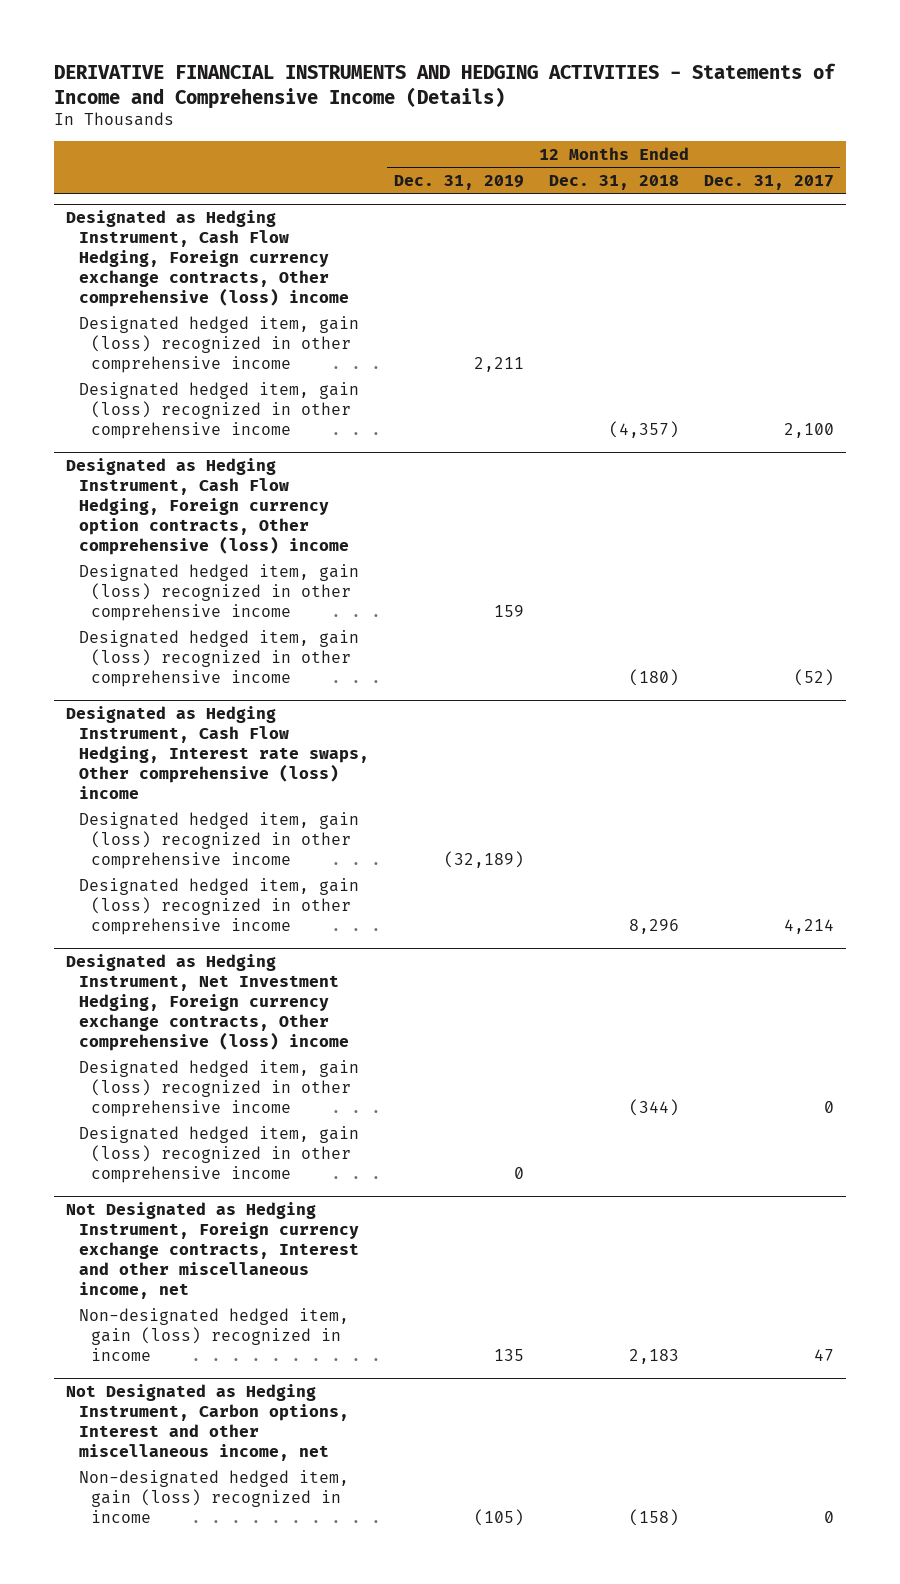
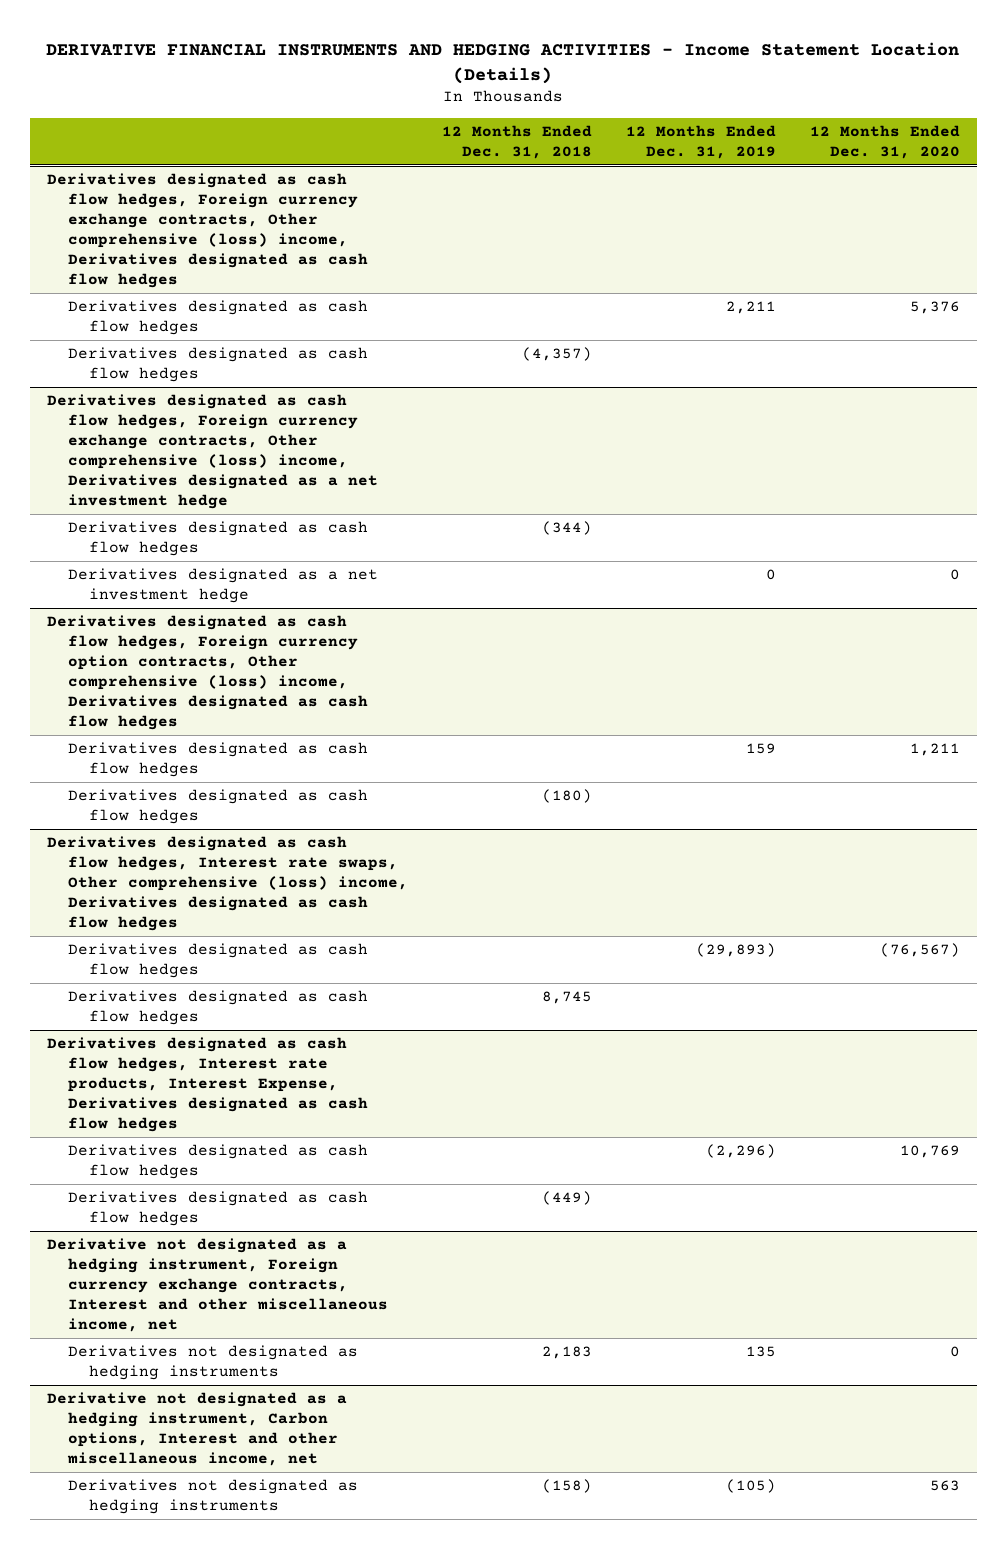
- DERIVATIVE FINANCIAL INSTRUMENTS AND HEDGING ACTIVITIES - Statements of Income and Comprehensive Income (Details)
+ DERIVATIVE FINANCIAL INSTRUMENTS AND HEDGING ACTIVITIES - Income Statement Location (Details)
- | 12 Months Ended Dec. 31, 2019 | 12 Months Ended Dec. 31, 2018 | 12 Months Ended Dec. 31, 2017
+ | 12 Months Ended Dec. 31, 2018 | 12 Months Ended Dec. 31, 2019 | 12 Months Ended Dec. 31, 2020
- Designated as Hedging Instrument, Cash Flow Hedging, Foreign currency exchange contracts, Other comprehensive (loss) income
- Designated hedged item, gain (loss) recognized in other comprehensive income | 2,211 | |
- Designated hedged item, gain (loss) recognized in other comprehensive income | | (4,357) | 2,100
- Designated as Hedging Instrument, Cash Flow Hedging, Foreign currency option contracts, Other comprehensive (loss) income
- Designated hedged item, gain (loss) recognized in other comprehensive income | 159 | |
- Designated hedged item, gain (loss) recognized in other comprehensive income | | (180) | (52)
- Designated as Hedging Instrument, Cash Flow Hedging, Interest rate swaps, Other comprehensive (loss) income
- Designated hedged item, gain (loss) recognized in other comprehensive income | (32,189) | |
- Designated hedged item, gain (loss) recognized in other comprehensive income | | 8,296 | 4,214
- Designated as Hedging Instrument, Net Investment Hedging, Foreign currency exchange contracts, Other comprehensive (loss) income
- Designated hedged item, gain (loss) recognized in other comprehensive income | | (344) | 0
- Designated hedged item, gain (loss) recognized in other comprehensive income | 0 | |
- Not Designated as Hedging Instrument, Foreign currency exchange contracts, Interest and other miscellaneous income, net
- Non-designated hedged item, gain (loss) recognized in income | 135 | 2,183 | 47
- Not Designated as Hedging Instrument, Carbon options, Interest and other miscellaneous income, net
- Non-designated hedged item, gain (loss) recognized in income | (105) | (158) | 0
+ Derivatives designated as cash flow hedges, Foreign currency exchange contracts, Other comprehensive (loss) income, Derivatives designated as cash flow hedges
+ Derivatives designated as cash flow hedges | | 2,211 | 5,376
+ Derivatives designated as cash flow hedges | (4,357) | |
+ Derivatives designated as cash flow hedges, Foreign currency exchange contracts, Other comprehensive (loss) income, Derivatives designated as a net investment hedge
+ Derivatives designated as cash flow hedges | (344) | |
+ Derivatives designated as a net investment hedge | | 0 | 0
+ Derivatives designated as cash flow hedges, Foreign currency option contracts, Other comprehensive (loss) income, Derivatives designated as cash flow hedges
+ Derivatives designated as cash flow hedges | | 159 | 1,211
+ Derivatives designated as cash flow hedges | (180) | |
+ Derivatives designated as cash flow hedges, Interest rate swaps, Other comprehensive (loss) income, Derivatives designated as cash flow hedges
+ Derivatives designated as cash flow hedges | | (29,893) | (76,567)
+ Derivatives designated as cash flow hedges | 8,745 | |
+ Derivatives designated as cash flow hedges, Interest rate products, Interest Expense, Derivatives designated as cash flow hedges
+ Derivatives designated as cash flow hedges | | (2,296) | 10,769
+ Derivatives designated as cash flow hedges | (449) | |
+ Derivative not designated as a hedging instrument, Foreign currency exchange contracts, Interest and other miscellaneous income, net
+ Derivatives not designated as hedging instruments | 2,183 | 135 | 0
+ Derivative not designated as a hedging instrument, Carbon options, Interest and other miscellaneous income, net
+ Derivatives not designated as hedging instruments | (158) | (105) | 563

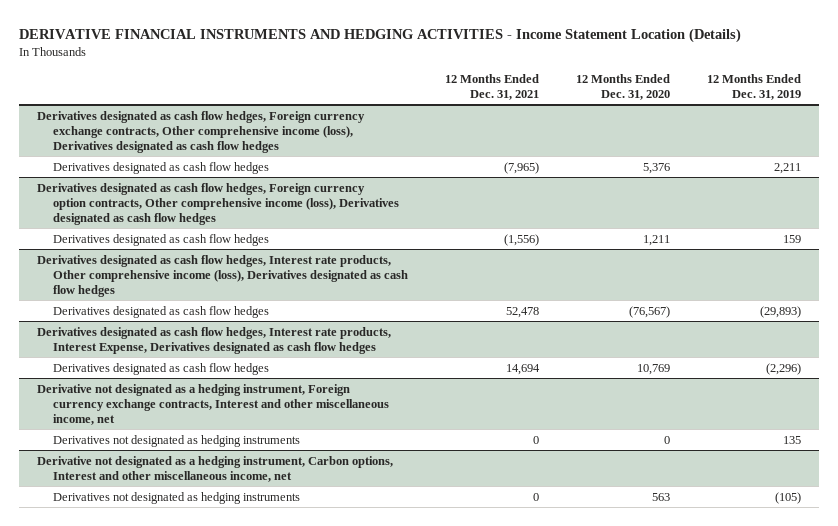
- | 12 Months Ended Dec. 31, 2018 | 12 Months Ended Dec. 31, 2019 | 12 Months Ended Dec. 31, 2020
+ | 12 Months Ended Dec. 31, 2021 | 12 Months Ended Dec. 31, 2020 | 12 Months Ended Dec. 31, 2019
- Derivatives designated as cash flow hedges, Foreign currency exchange contracts, Other comprehensive (loss) income, Derivatives designated as cash flow hedges
+ Derivatives designated as cash flow hedges, Foreign currency exchange contracts, Other comprehensive income (loss), Derivatives designated as cash flow hedges
- Derivatives designated as cash flow hedges | (4,357) | |
- Derivatives designated as cash flow hedges, Foreign currency exchange contracts, Other comprehensive (loss) income, Derivatives designated as a net investment hedge
- Derivatives designated as cash flow hedges | (344) | |
- Derivatives designated as a net investment hedge | | 0 | 0
- Derivatives designated as cash flow hedges, Foreign currency option contracts, Other comprehensive (loss) income, Derivatives designated as cash flow hedges
+ Derivatives designated as cash flow hedges, Foreign currency option contracts, Other comprehensive income (loss), Derivatives designated as cash flow hedges
- Derivatives designated as cash flow hedges | (180) | |
- Derivatives designated as cash flow hedges, Interest rate swaps, Other comprehensive (loss) income, Derivatives designated as cash flow hedges
+ Derivatives designated as cash flow hedges, Interest rate products, Other comprehensive income (loss), Derivatives designated as cash flow hedges
- Derivatives designated as cash flow hedges | 8,745 | |
@ Derivatives designated as cash flow hedges, Interest rate products, Interest Expense, Derivatives designated as cash flow hedges
- Derivatives designated as cash flow hedges | (449) | |

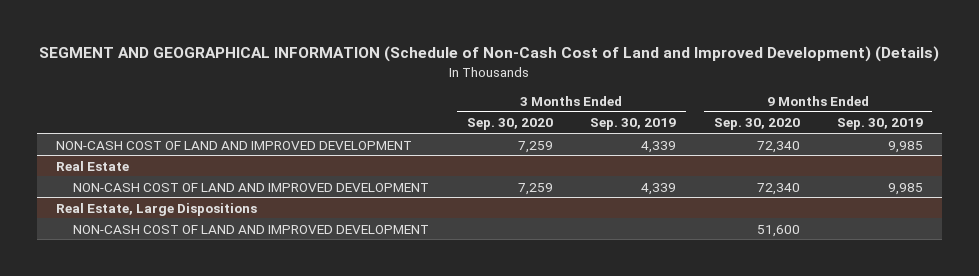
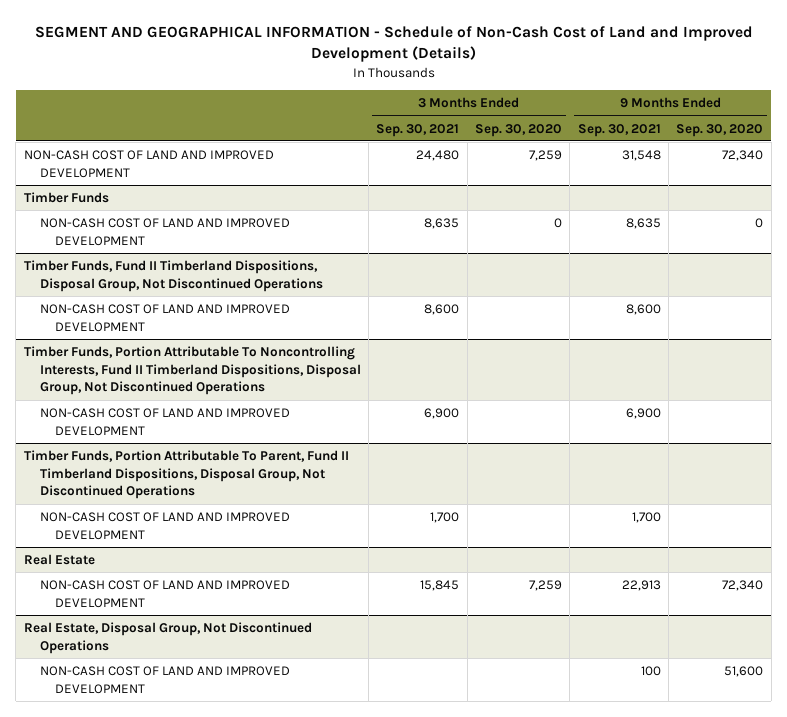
- SEGMENT AND GEOGRAPHICAL INFORMATION (Schedule of Non-Cash Cost of Land and Improved Development) (Details)
+ SEGMENT AND GEOGRAPHICAL INFORMATION - Schedule of Non-Cash Cost of Land and Improved Development (Details)
- | 3 Months Ended Sep. 30, 2020 | 3 Months Ended Sep. 30, 2019 | 9 Months Ended Sep. 30, 2020 | 9 Months Ended Sep. 30, 2019
+ | 3 Months Ended Sep. 30, 2021 | 3 Months Ended Sep. 30, 2020 | 9 Months Ended Sep. 30, 2021 | 9 Months Ended Sep. 30, 2020
+ Timber Funds
+ NON-CASH COST OF LAND AND IMPROVED DEVELOPMENT | 8,635 | 0 | 8,635 | 0
+ Timber Funds, Fund II Timberland Dispositions, Disposal Group, Not Discontinued Operations
+ NON-CASH COST OF LAND AND IMPROVED DEVELOPMENT | 8,600 | | 8,600 |
+ Timber Funds, Portion Attributable To Noncontrolling Interests, Fund II Timberland Dispositions, Disposal Group, Not Discontinued Operations
+ NON-CASH COST OF LAND AND IMPROVED DEVELOPMENT | 6,900 | | 6,900 |
+ Timber Funds, Portion Attributable To Parent, Fund II Timberland Dispositions, Disposal Group, Not Discontinued Operations
+ NON-CASH COST OF LAND AND IMPROVED DEVELOPMENT | 1,700 | | 1,700 |
- Real Estate, Large Dispositions
+ Real Estate, Disposal Group, Not Discontinued Operations

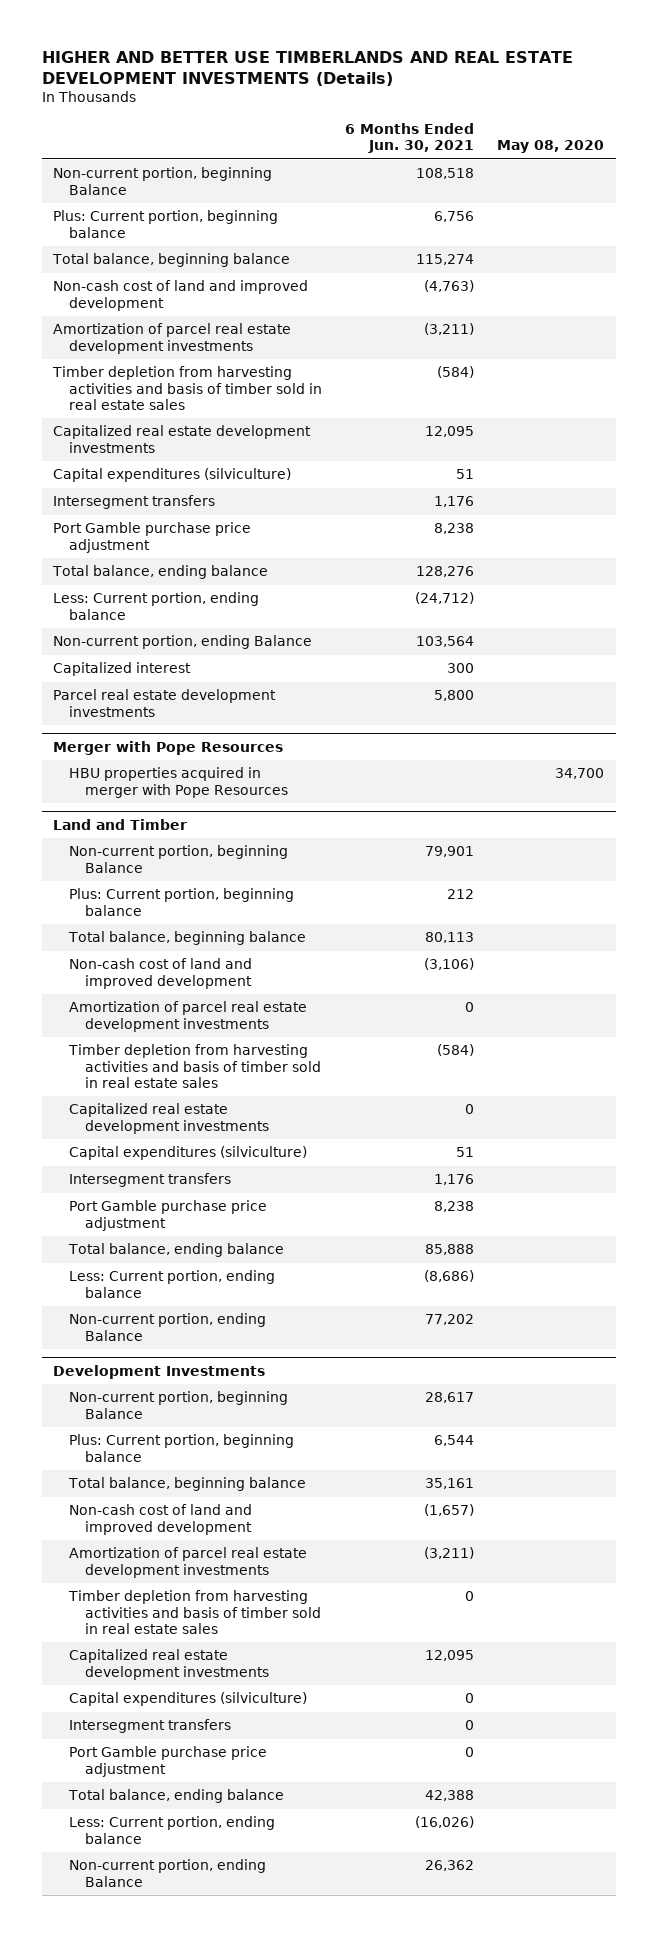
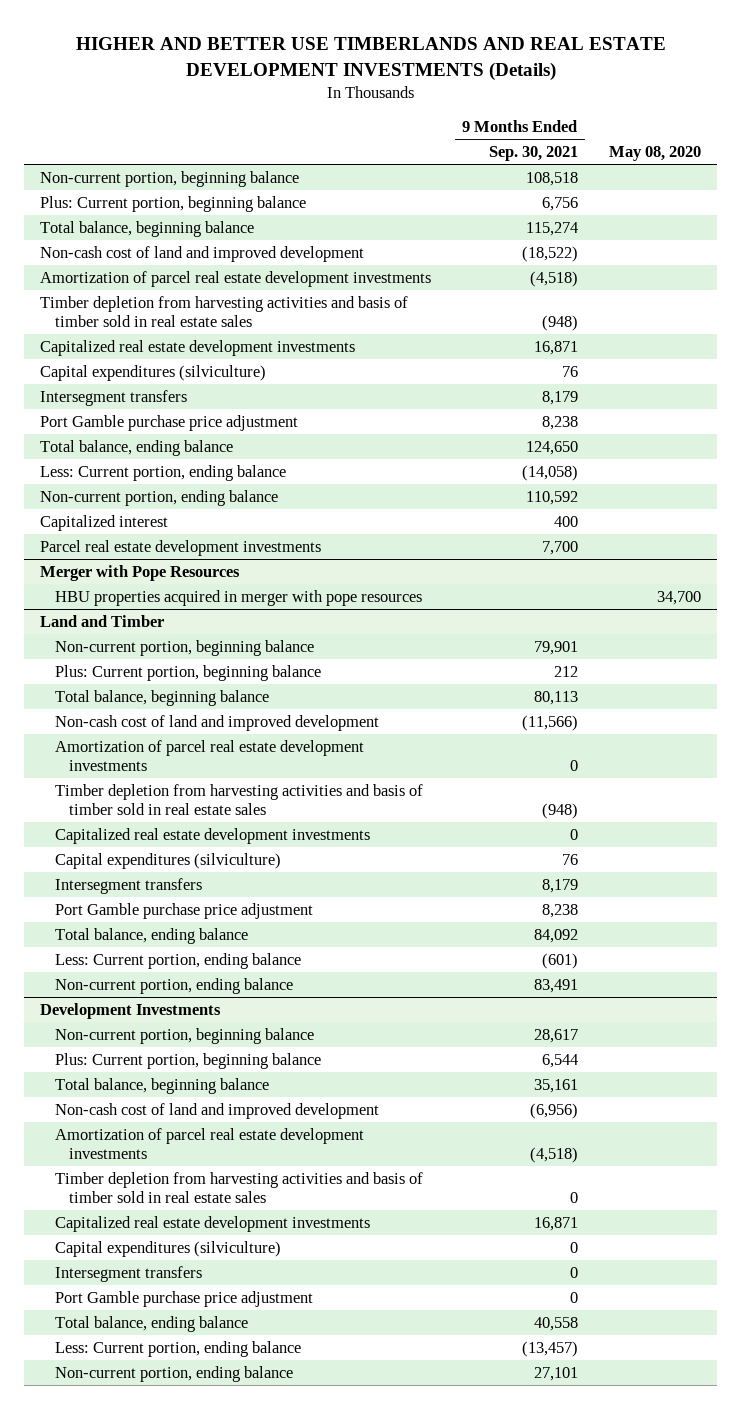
- | 6 Months Ended Jun. 30, 2021 | May 08, 2020
+ | 9 Months Ended Sep. 30, 2021 | May 08, 2020
- Non-current portion, beginning Balance | 108,518 |
+ Non-current portion, beginning balance | 108,518 |
- Non-current portion, ending Balance | 103,564 |
+ Non-current portion, ending balance | 110,592 |
@ Merger with Pope Resources
- HBU properties acquired in merger with Pope Resources | | 34,700
+ HBU properties acquired in merger with pope resources | | 34,700
@ Land and Timber
- Non-current portion, beginning Balance | 79,901 |
+ Non-current portion, beginning balance | 79,901 |
- Non-current portion, ending Balance | 77,202 |
+ Non-current portion, ending balance | 83,491 |
@ Development Investments
- Non-current portion, beginning Balance | 28,617 |
+ Non-current portion, beginning balance | 28,617 |
- Non-current portion, ending Balance | 26,362 |
+ Non-current portion, ending balance | 27,101 |

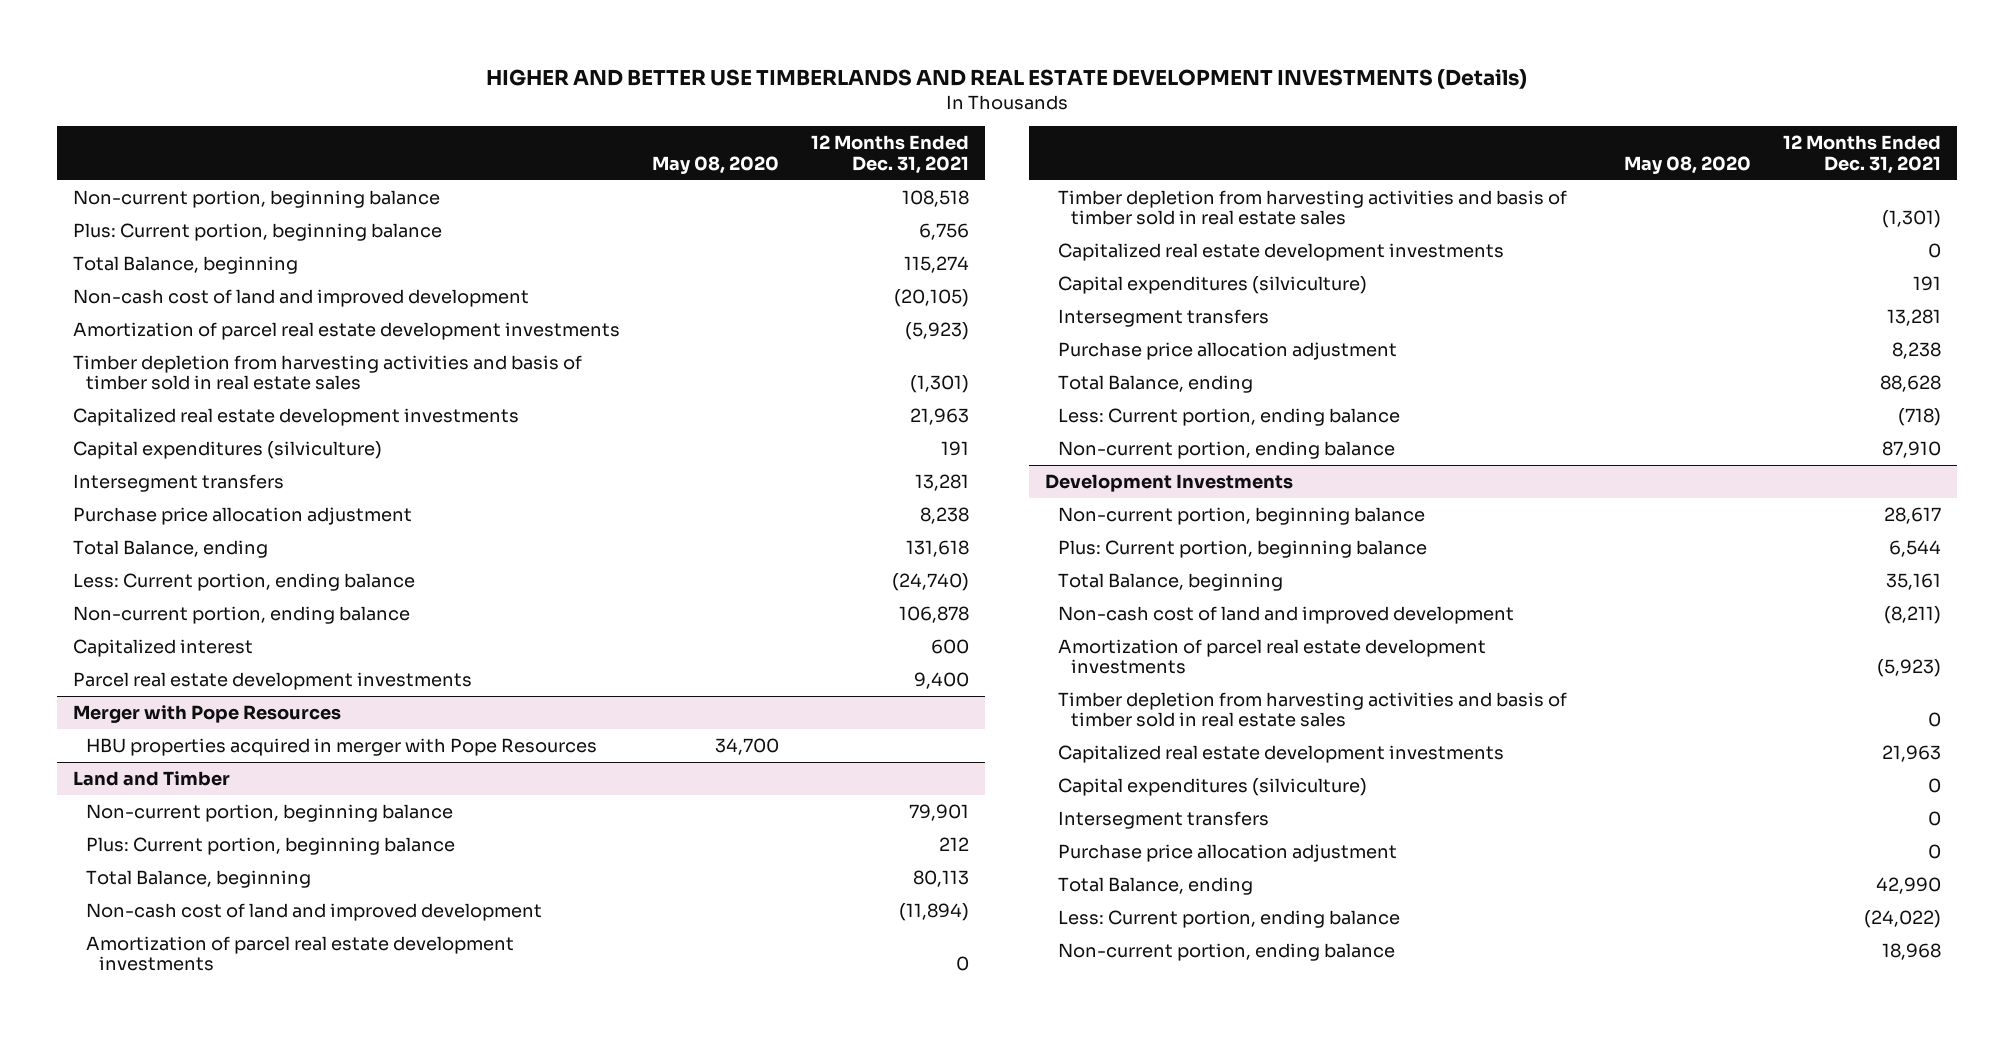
- | 9 Months Ended Sep. 30, 2021 | May 08, 2020
+ | May 08, 2020 | 12 Months Ended Dec. 31, 2021
- Total balance, beginning balance | 115,274 |
+ Total Balance, beginning | | 115,274
- Port Gamble purchase price adjustment | 8,238 |
- Total balance, ending balance | 124,650 |
+ Purchase price allocation adjustment | | 8,238
+ Total Balance, ending | | 131,618
@ Merger with Pope Resources
- HBU properties acquired in merger with pope resources | | 34,700
+ HBU properties acquired in merger with Pope Resources | 34,700 |
@ Land and Timber
- Total balance, beginning balance | 80,113 |
+ Total Balance, beginning | | 80,113
- Port Gamble purchase price adjustment | 8,238 |
- Total balance, ending balance | 84,092 |
+ Purchase price allocation adjustment | | 8,238
+ Total Balance, ending | | 88,628
@ Development Investments
- Total balance, beginning balance | 35,161 |
+ Total Balance, beginning | | 35,161
- Port Gamble purchase price adjustment | 0 |
- Total balance, ending balance | 40,558 |
+ Purchase price allocation adjustment | | 0
+ Total Balance, ending | | 42,990

